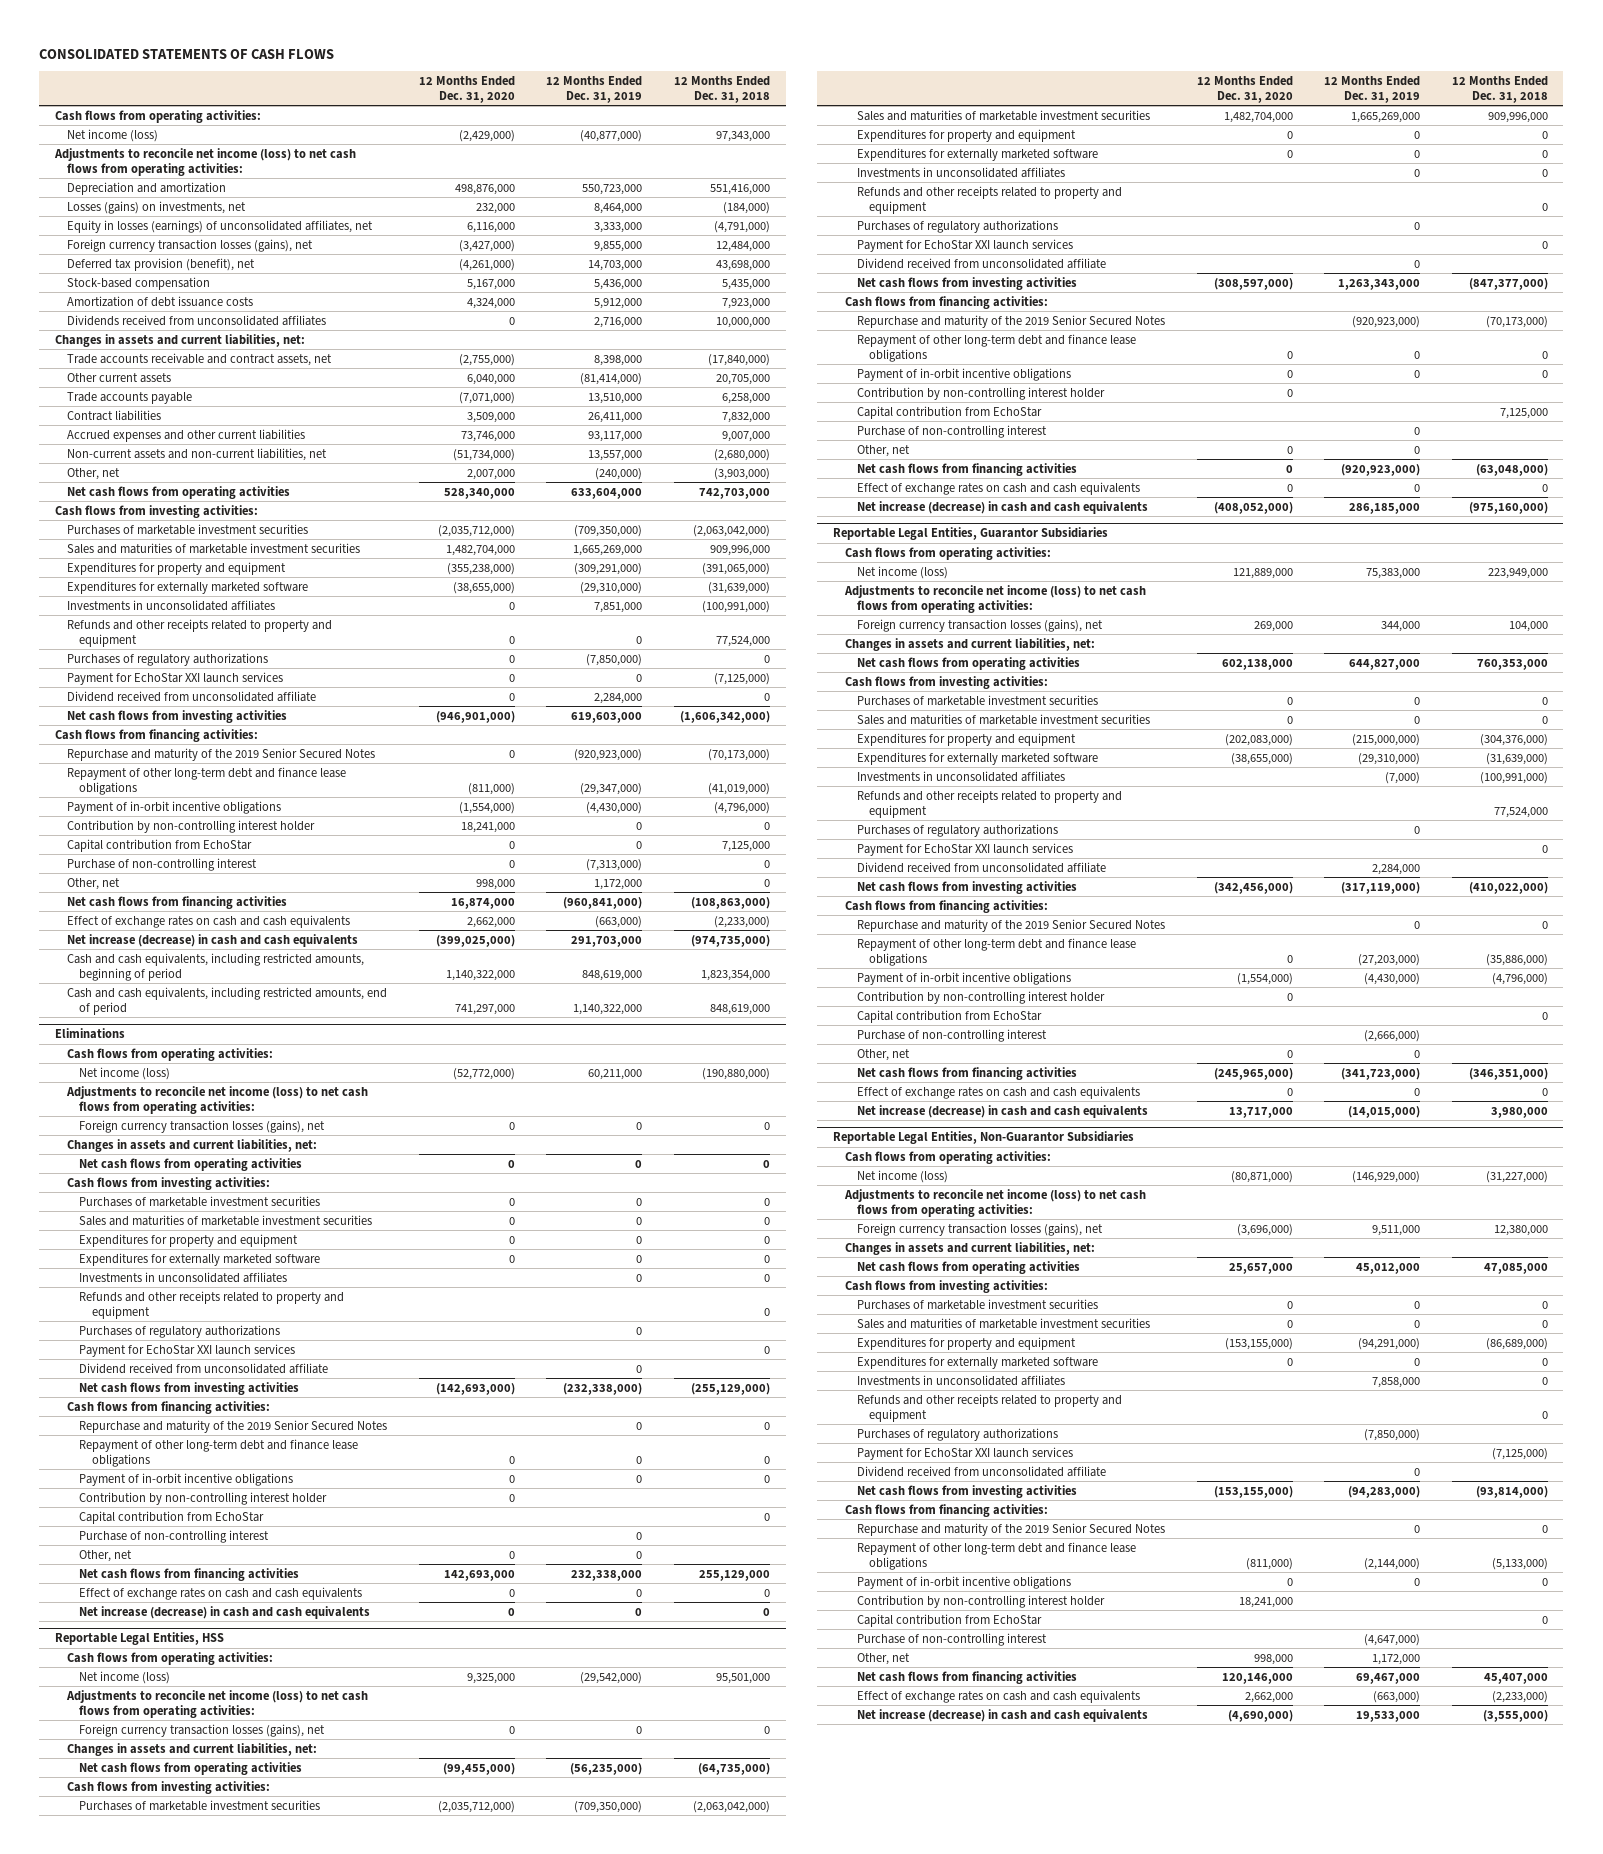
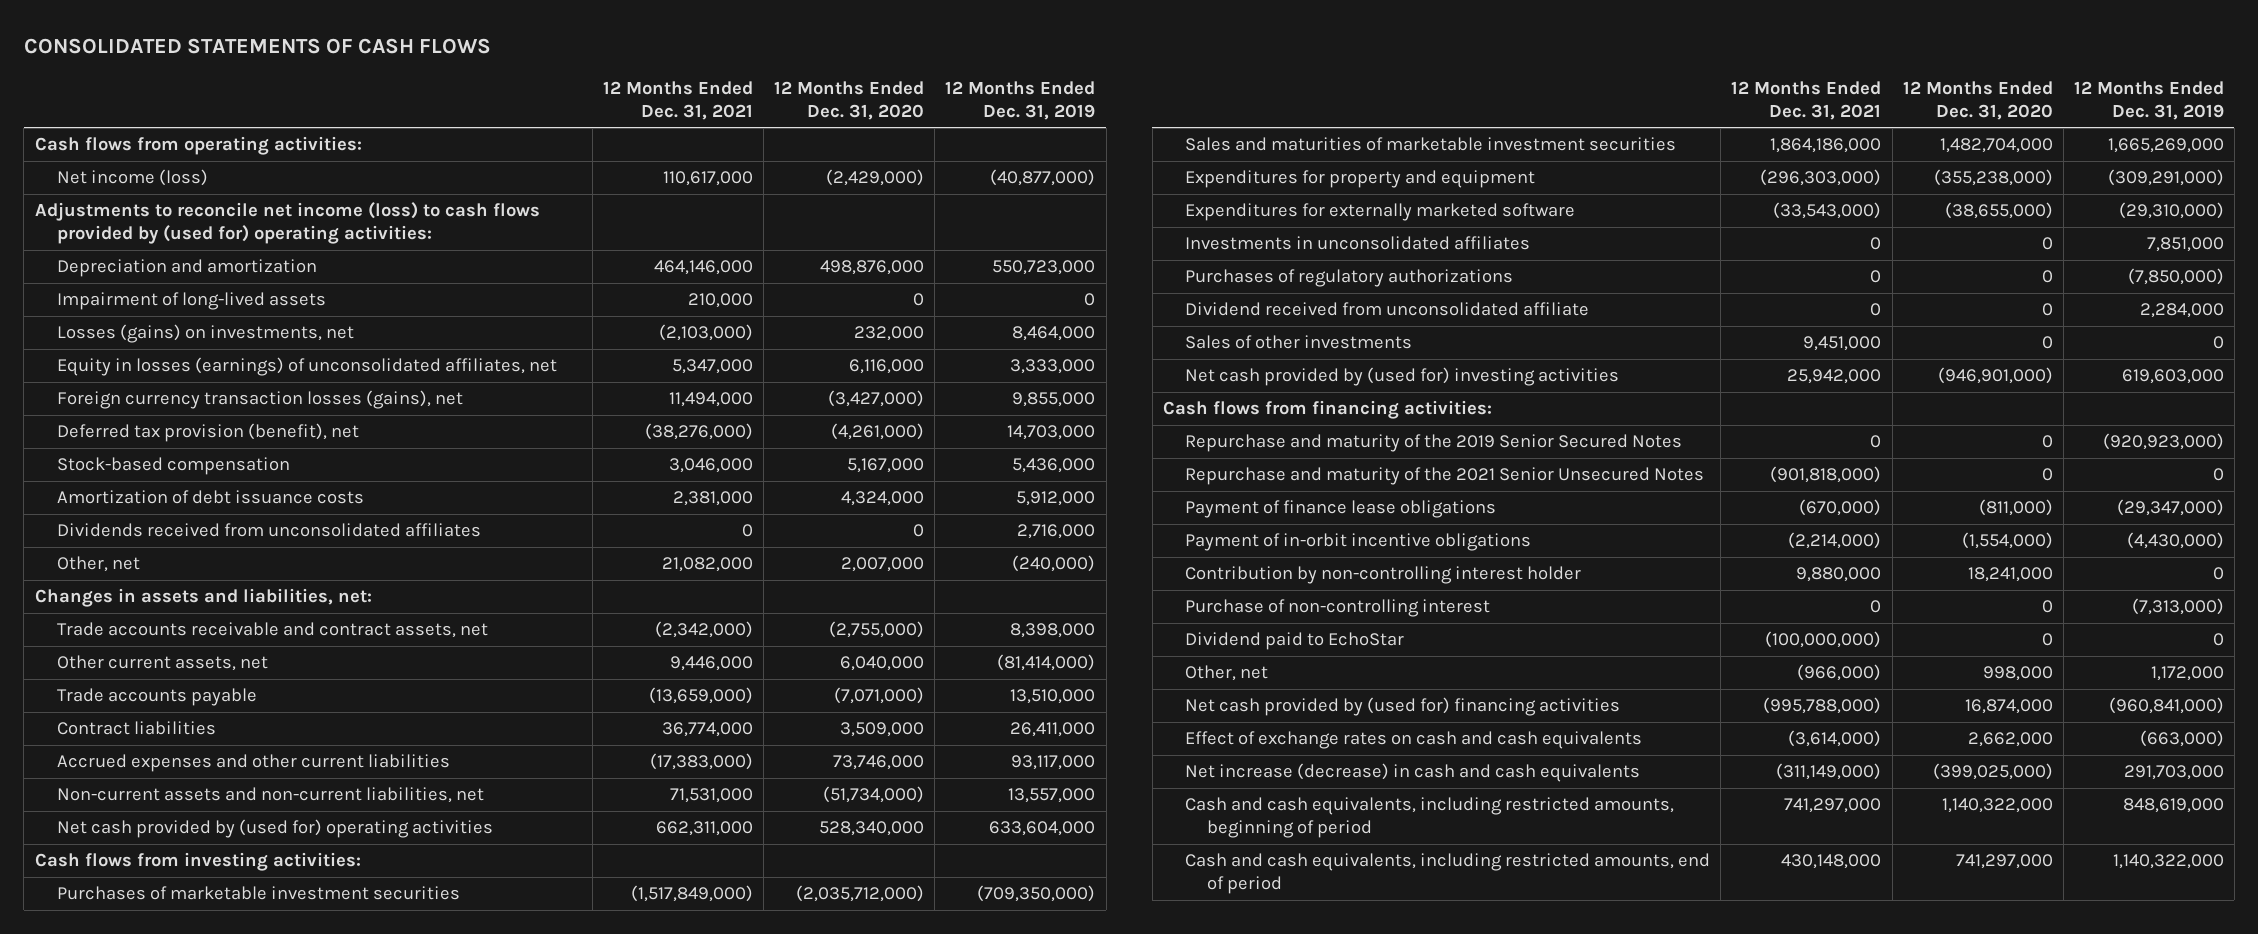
- | 12 Months Ended Dec. 31, 2020 | 12 Months Ended Dec. 31, 2019 | 12 Months Ended Dec. 31, 2018
+ | 12 Months Ended Dec. 31, 2021 | 12 Months Ended Dec. 31, 2020 | 12 Months Ended Dec. 31, 2019
- Adjustments to reconcile net income (loss) to net cash flows from operating activities:
+ Adjustments to reconcile net income (loss) to cash flows provided by (used for) operating activities:
+ Impairment of long-lived assets | 210,000 | 0 | 0
- Changes in assets and current liabilities, net:
moved up: Other, net | 21,082,000 | 2,007,000 | (240,000)
+ Changes in assets and liabilities, net:
- Other current assets | 6,040,000 | (81,414,000) | 20,705,000
+ Other current assets, net | 9,446,000 | 6,040,000 | (81,414,000)
- Net cash flows from operating activities | 528,340,000 | 633,604,000 | 742,703,000
+ Net cash provided by (used for) operating activities | 662,311,000 | 528,340,000 | 633,604,000
- Refunds and other receipts related to property and equipment | 0 | 0 | 77,524,000
- Payment for EchoStar XXI launch services | 0 | 0 | (7,125,000)
- Net cash flows from investing activities | (946,901,000) | 619,603,000 | (1,606,342,000)
+ Sales of other investments | 9,451,000 | 0 | 0
+ Net cash provided by (used for) investing activities | 25,942,000 | (946,901,000) | 619,603,000
- Repayment of other long-term debt and finance lease obligations | (811,000) | (29,347,000) | (41,019,000)
+ Repurchase and maturity of the 2021 Senior Unsecured Notes | (901,818,000) | 0 | 0
+ Payment of finance lease obligations | (670,000) | (811,000) | (29,347,000)
- Capital contribution from EchoStar | 0 | 0 | 7,125,000
+ Dividend paid to EchoStar | (100,000,000) | 0 | 0
- Net cash flows from financing activities | 16,874,000 | (960,841,000) | (108,863,000)
+ Net cash provided by (used for) financing activities | (995,788,000) | 16,874,000 | (960,841,000)
- Eliminations
- Cash flows from operating activities:
- Net income (loss) | (52,772,000) | 60,211,000 | (190,880,000)
- Adjustments to reconcile net income (loss) to net cash flows from operating activities:
- Foreign currency transaction losses (gains), net | 0 | 0 | 0
- Changes in assets and current liabilities, net:
- Net cash flows from operating activities | 0 | 0 | 0
- Cash flows from investing activities:
- Purchases of marketable investment securities | 0 | 0 | 0
- Sales and maturities of marketable investment securities | 0 | 0 | 0
- Expenditures for property and equipment | 0 | 0 | 0
- Expenditures for externally marketed software | 0 | 0 | 0
- Investments in unconsolidated affiliates | | 0 | 0
- Refunds and other receipts related to property and equipment | | | 0
- Purchases of regulatory authorizations | | 0 |
- Payment for EchoStar XXI launch services | | | 0
- Dividend received from unconsolidated affiliate | | 0 |
- Net cash flows from investing activities | (142,693,000) | (232,338,000) | (255,129,000)
- Cash flows from financing activities:
- Repurchase and maturity of the 2019 Senior Secured Notes | | 0 | 0
- Repayment of other long-term debt and finance lease obligations | 0 | 0 | 0
- Payment of in-orbit incentive obligations | 0 | 0 | 0
- Contribution by non-controlling interest holder | 0 | |
- Capital contribution from EchoStar | | | 0
- Purchase of non-controlling interest | | 0 |
- Other, net | 0 | 0 |
- Net cash flows from financing activities | 142,693,000 | 232,338,000 | 255,129,000
- Effect of exchange rates on cash and cash equivalents | 0 | 0 | 0
- Net increase (decrease) in cash and cash equivalents | 0 | 0 | 0
- Reportable Legal Entities, HSS
- Cash flows from operating activities:
- Net income (loss) | 9,325,000 | (29,542,000) | 95,501,000
- Adjustments to reconcile net income (loss) to net cash flows from operating activities:
- Foreign currency transaction losses (gains), net | 0 | 0 | 0
- Changes in assets and current liabilities, net:
- Net cash flows from operating activities | (99,455,000) | (56,235,000) | (64,735,000)
- Cash flows from investing activities:
- Purchases of marketable investment securities | (2,035,712,000) | (709,350,000) | (2,063,042,000)
- Sales and maturities of marketable investment securities | 1,482,704,000 | 1,665,269,000 | 909,996,000
- Expenditures for property and equipment | 0 | 0 | 0
- Expenditures for externally marketed software | 0 | 0 | 0
- Investments in unconsolidated affiliates | | 0 | 0
- Refunds and other receipts related to property and equipment | | | 0
- Purchases of regulatory authorizations | | 0 |
- Payment for EchoStar XXI launch services | | | 0
- Dividend received from unconsolidated affiliate | | 0 |
- Net cash flows from investing activities | (308,597,000) | 1,263,343,000 | (847,377,000)
- Cash flows from financing activities:
- Repurchase and maturity of the 2019 Senior Secured Notes | | (920,923,000) | (70,173,000)
- Repayment of other long-term debt and finance lease obligations | 0 | 0 | 0
- Payment of in-orbit incentive obligations | 0 | 0 | 0
- Contribution by non-controlling interest holder | 0 | |
- Capital contribution from EchoStar | | | 7,125,000
- Purchase of non-controlling interest | | 0 |
- Other, net | 0 | 0 |
- Net cash flows from financing activities | 0 | (920,923,000) | (63,048,000)
- Effect of exchange rates on cash and cash equivalents | 0 | 0 | 0
- Net increase (decrease) in cash and cash equivalents | (408,052,000) | 286,185,000 | (975,160,000)
- Reportable Legal Entities, Guarantor Subsidiaries
- Cash flows from operating activities:
- Net income (loss) | 121,889,000 | 75,383,000 | 223,949,000
- Adjustments to reconcile net income (loss) to net cash flows from operating activities:
- Foreign currency transaction losses (gains), net | 269,000 | 344,000 | 104,000
- Changes in assets and current liabilities, net:
- Net cash flows from operating activities | 602,138,000 | 644,827,000 | 760,353,000
- Cash flows from investing activities:
- Purchases of marketable investment securities | 0 | 0 | 0
- Sales and maturities of marketable investment securities | 0 | 0 | 0
- Expenditures for property and equipment | (202,083,000) | (215,000,000) | (304,376,000)
- Expenditures for externally marketed software | (38,655,000) | (29,310,000) | (31,639,000)
- Investments in unconsolidated affiliates | | (7,000) | (100,991,000)
- Refunds and other receipts related to property and equipment | | | 77,524,000
- Purchases of regulatory authorizations | | 0 |
- Payment for EchoStar XXI launch services | | | 0
- Dividend received from unconsolidated affiliate | | 2,284,000 |
- Net cash flows from investing activities | (342,456,000) | (317,119,000) | (410,022,000)
- Cash flows from financing activities:
- Repurchase and maturity of the 2019 Senior Secured Notes | | 0 | 0
- Repayment of other long-term debt and finance lease obligations | 0 | (27,203,000) | (35,886,000)
- Payment of in-orbit incentive obligations | (1,554,000) | (4,430,000) | (4,796,000)
- Contribution by non-controlling interest holder | 0 | |
- Capital contribution from EchoStar | | | 0
- Purchase of non-controlling interest | | (2,666,000) |
- Other, net | 0 | 0 |
- Net cash flows from financing activities | (245,965,000) | (341,723,000) | (346,351,000)
- Effect of exchange rates on cash and cash equivalents | 0 | 0 | 0
- Net increase (decrease) in cash and cash equivalents | 13,717,000 | (14,015,000) | 3,980,000
- Reportable Legal Entities, Non-Guarantor Subsidiaries
- Cash flows from operating activities:
- Net income (loss) | (80,871,000) | (146,929,000) | (31,227,000)
- Adjustments to reconcile net income (loss) to net cash flows from operating activities:
- Foreign currency transaction losses (gains), net | (3,696,000) | 9,511,000 | 12,380,000
- Changes in assets and current liabilities, net:
- Net cash flows from operating activities | 25,657,000 | 45,012,000 | 47,085,000
- Cash flows from investing activities:
- Purchases of marketable investment securities | 0 | 0 | 0
- Sales and maturities of marketable investment securities | 0 | 0 | 0
- Expenditures for property and equipment | (153,155,000) | (94,291,000) | (86,689,000)
- Expenditures for externally marketed software | 0 | 0 | 0
- Investments in unconsolidated affiliates | | 7,858,000 | 0
- Refunds and other receipts related to property and equipment | | | 0
- Purchases of regulatory authorizations | | (7,850,000) |
- Payment for EchoStar XXI launch services | | | (7,125,000)
- Dividend received from unconsolidated affiliate | | 0 |
- Net cash flows from investing activities | (153,155,000) | (94,283,000) | (93,814,000)
- Cash flows from financing activities:
- Repurchase and maturity of the 2019 Senior Secured Notes | | 0 | 0
- Repayment of other long-term debt and finance lease obligations | (811,000) | (2,144,000) | (5,133,000)
- Payment of in-orbit incentive obligations | 0 | 0 | 0
- Contribution by non-controlling interest holder | 18,241,000 | |
- Capital contribution from EchoStar | | | 0
- Purchase of non-controlling interest | | (4,647,000) |
- Other, net | 998,000 | 1,172,000 |
- Net cash flows from financing activities | 120,146,000 | 69,467,000 | 45,407,000
- Effect of exchange rates on cash and cash equivalents | 2,662,000 | (663,000) | (2,233,000)
- Net increase (decrease) in cash and cash equivalents | (4,690,000) | 19,533,000 | (3,555,000)

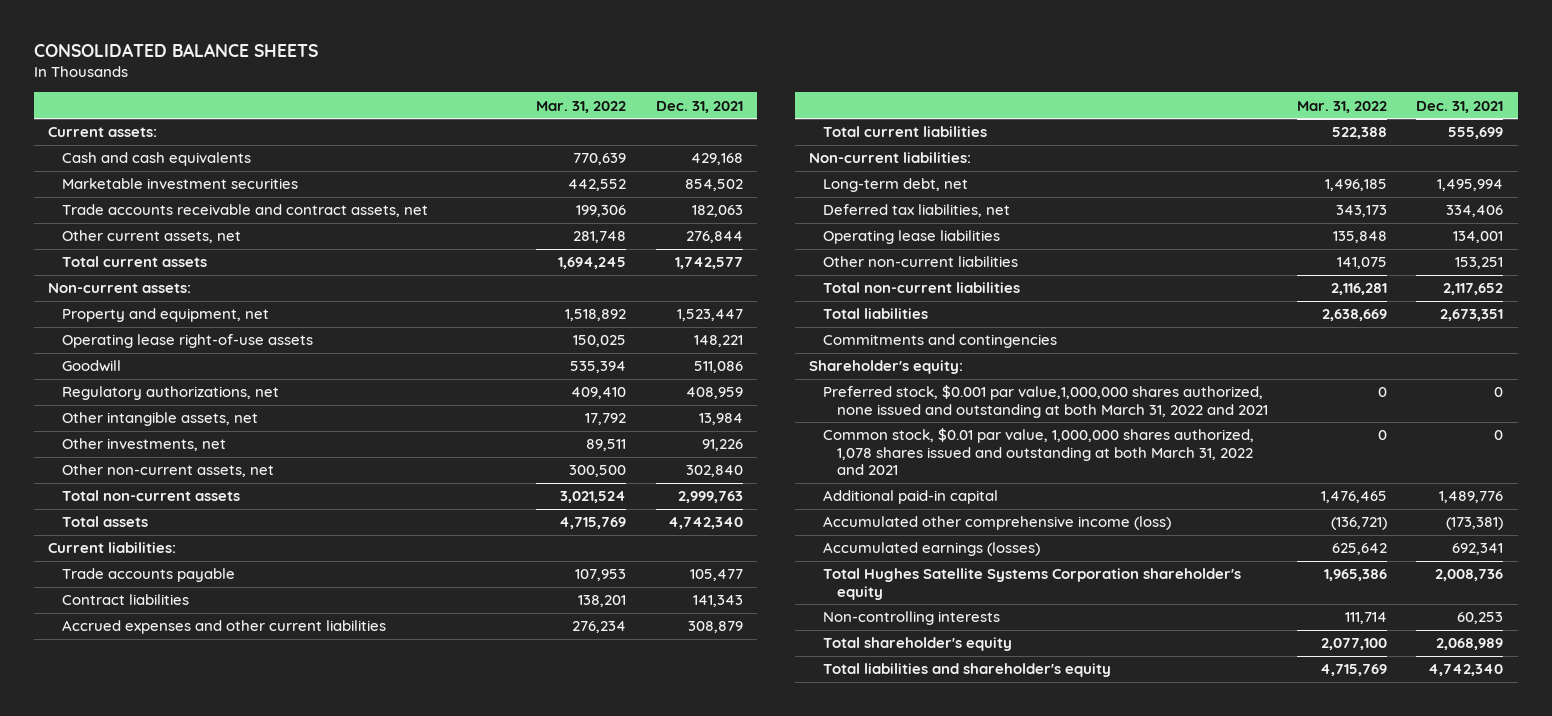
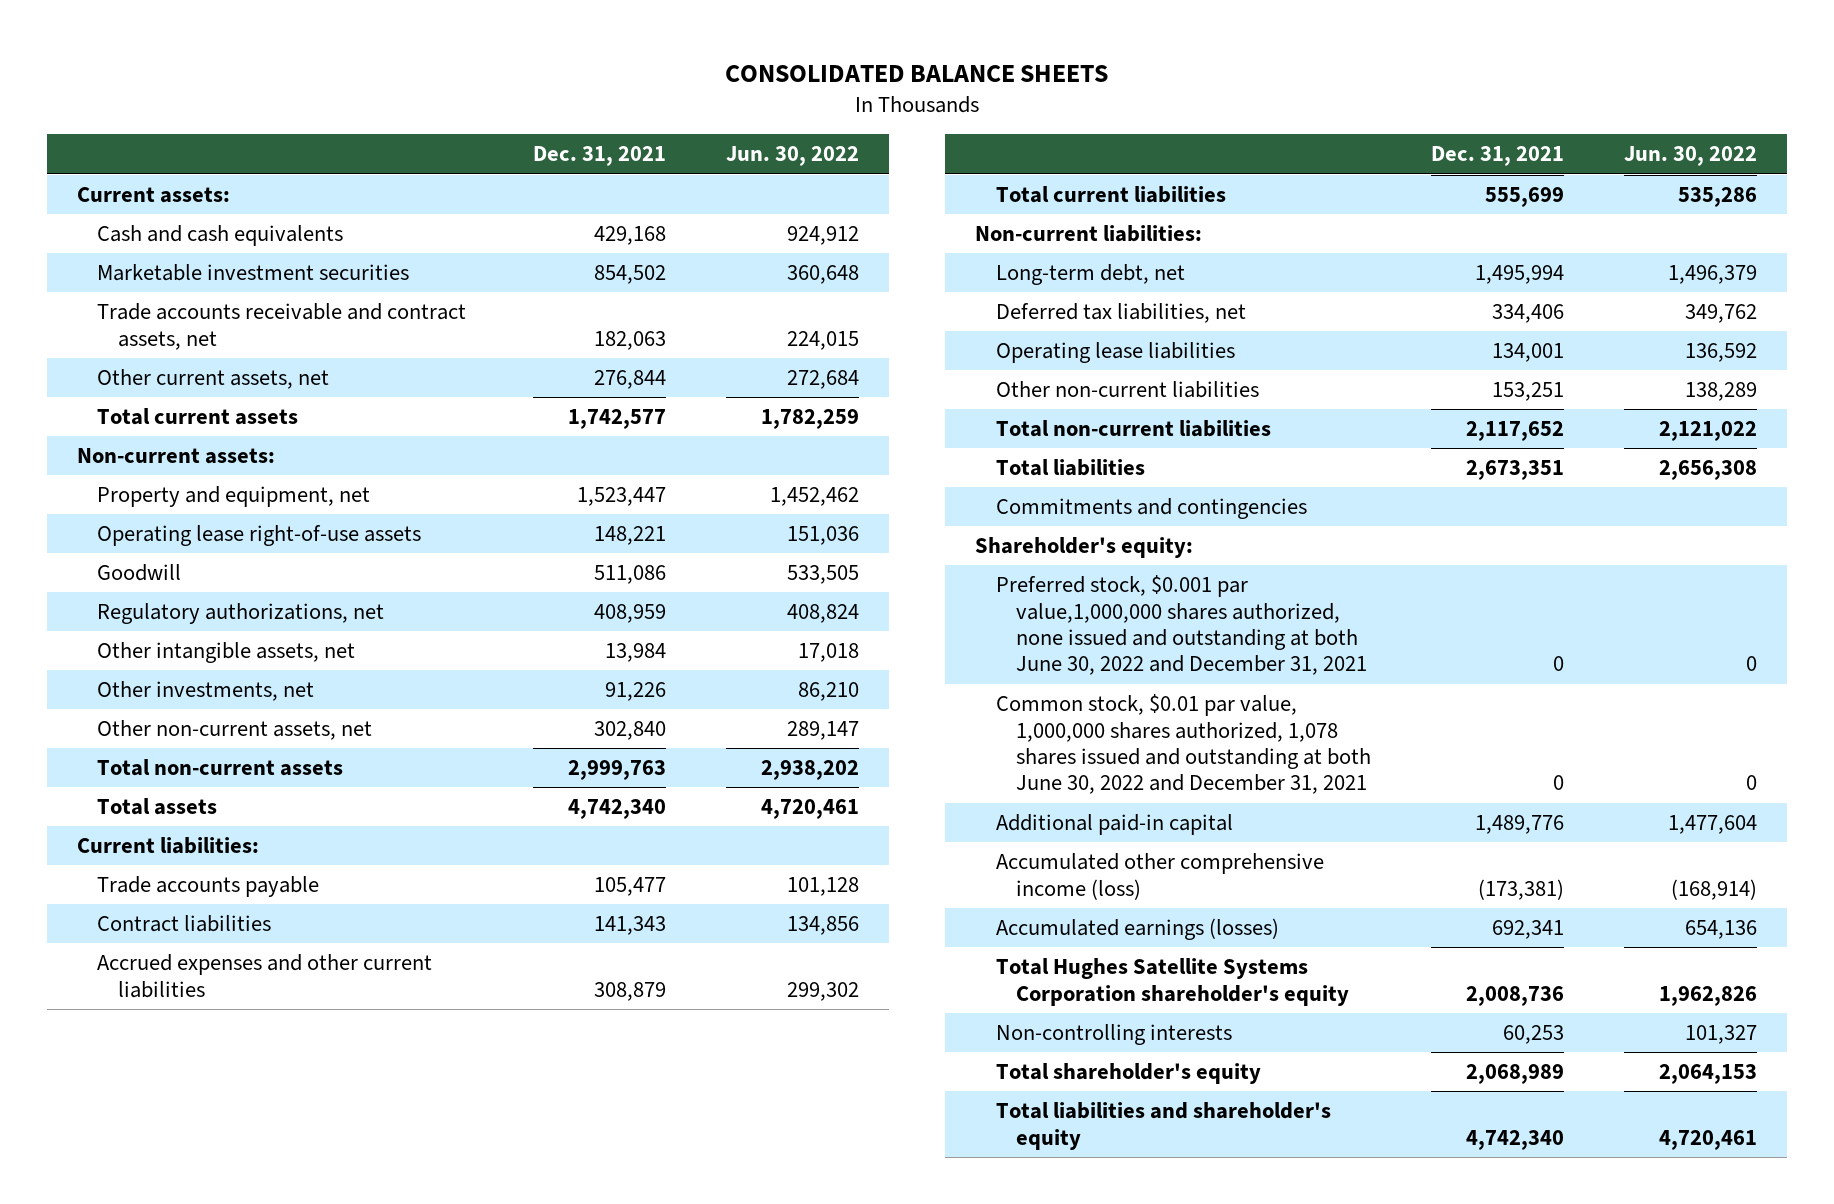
- | Mar. 31, 2022 | Dec. 31, 2021
+ | Dec. 31, 2021 | Jun. 30, 2022
- Preferred stock, $0.001 par value,1,000,000 shares authorized, none issued and outstanding at both March 31, 2022 and 2021 | 0 | 0
- Common stock, $0.01 par value, 1,000,000 shares authorized, 1,078 shares issued and outstanding at both March 31, 2022 and 2021 | 0 | 0
+ Preferred stock, $0.001 par value,1,000,000 shares authorized, none issued and outstanding at both June 30, 2022 and December 31, 2021 | 0 | 0
+ Common stock, $0.01 par value, 1,000,000 shares authorized, 1,078 shares issued and outstanding at both June 30, 2022 and December 31, 2021 | 0 | 0

